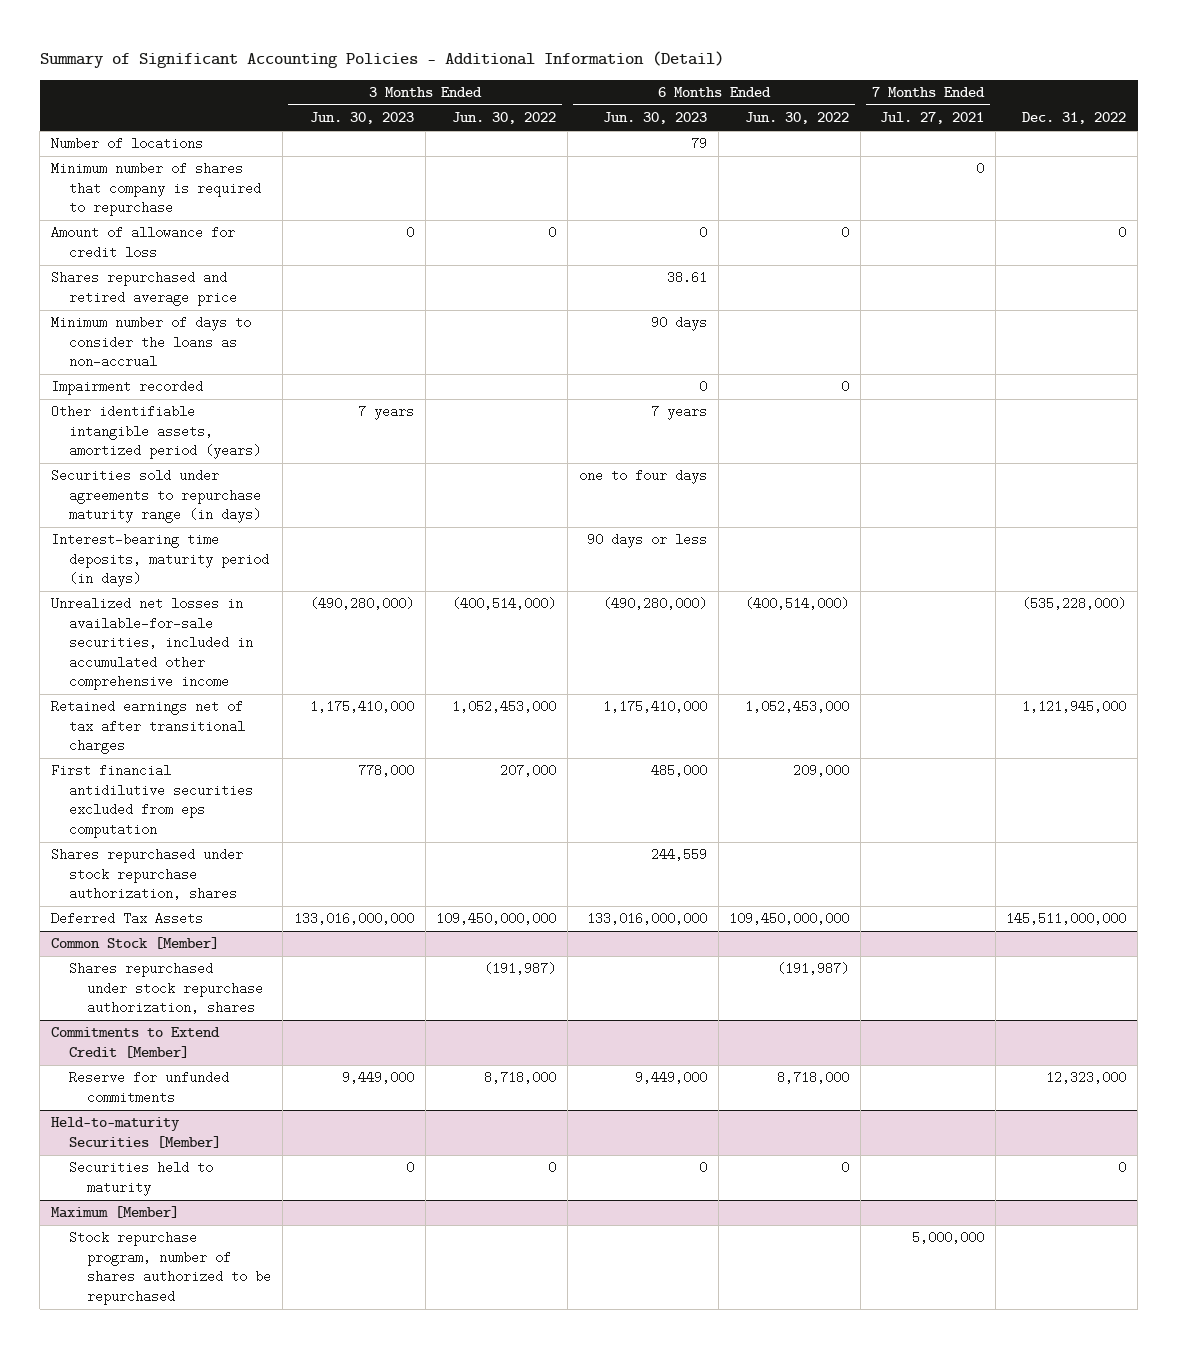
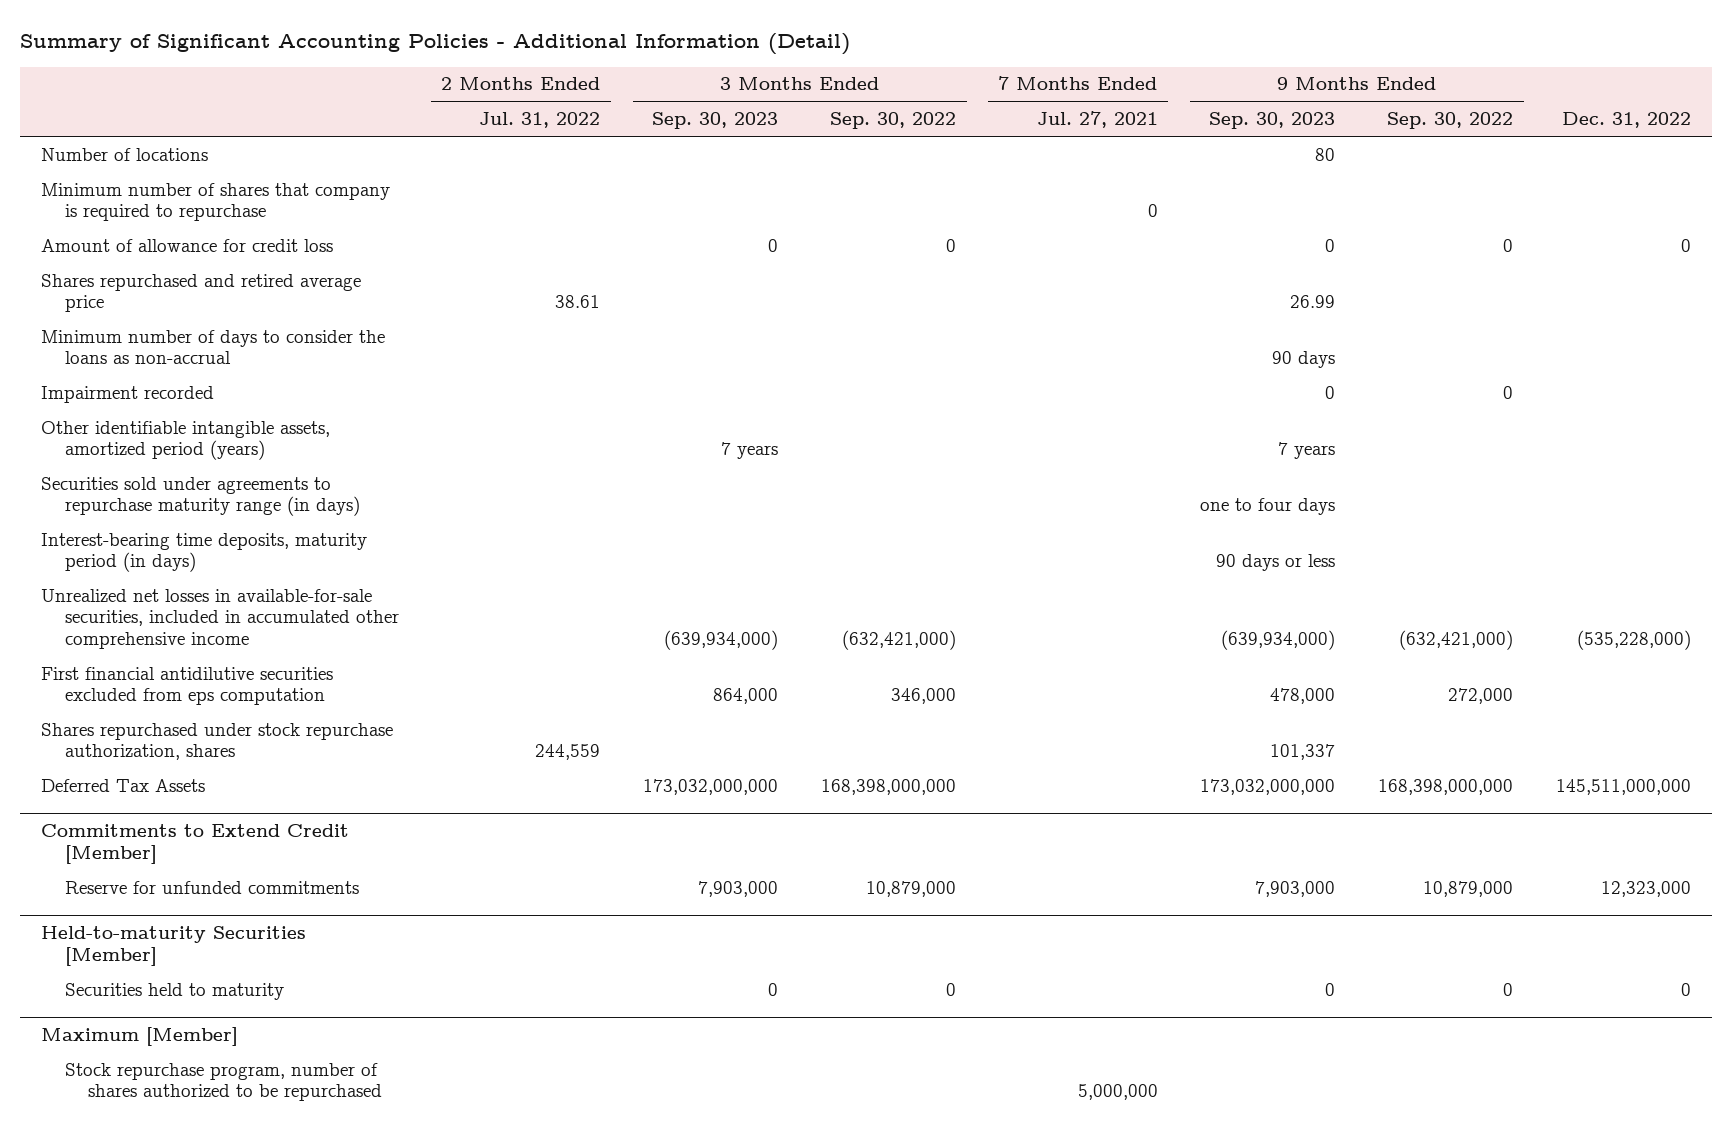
- | 3 Months Ended Jun. 30, 2023 | 3 Months Ended Jun. 30, 2022 | 6 Months Ended Jun. 30, 2023 | 6 Months Ended Jun. 30, 2022 | 7 Months Ended Jul. 27, 2021 | Dec. 31, 2022
+ | 2 Months Ended Jul. 31, 2022 | 3 Months Ended Sep. 30, 2023 | 3 Months Ended Sep. 30, 2022 | 7 Months Ended Jul. 27, 2021 | 9 Months Ended Sep. 30, 2023 | 9 Months Ended Sep. 30, 2022 | Dec. 31, 2022
- Retained earnings net of tax after transitional charges | 1,175,410,000 | 1,052,453,000 | 1,175,410,000 | 1,052,453,000 | | 1,121,945,000
- Common Stock [Member]
- Shares repurchased under stock repurchase authorization, shares | | (191,987) | | (191,987) | |

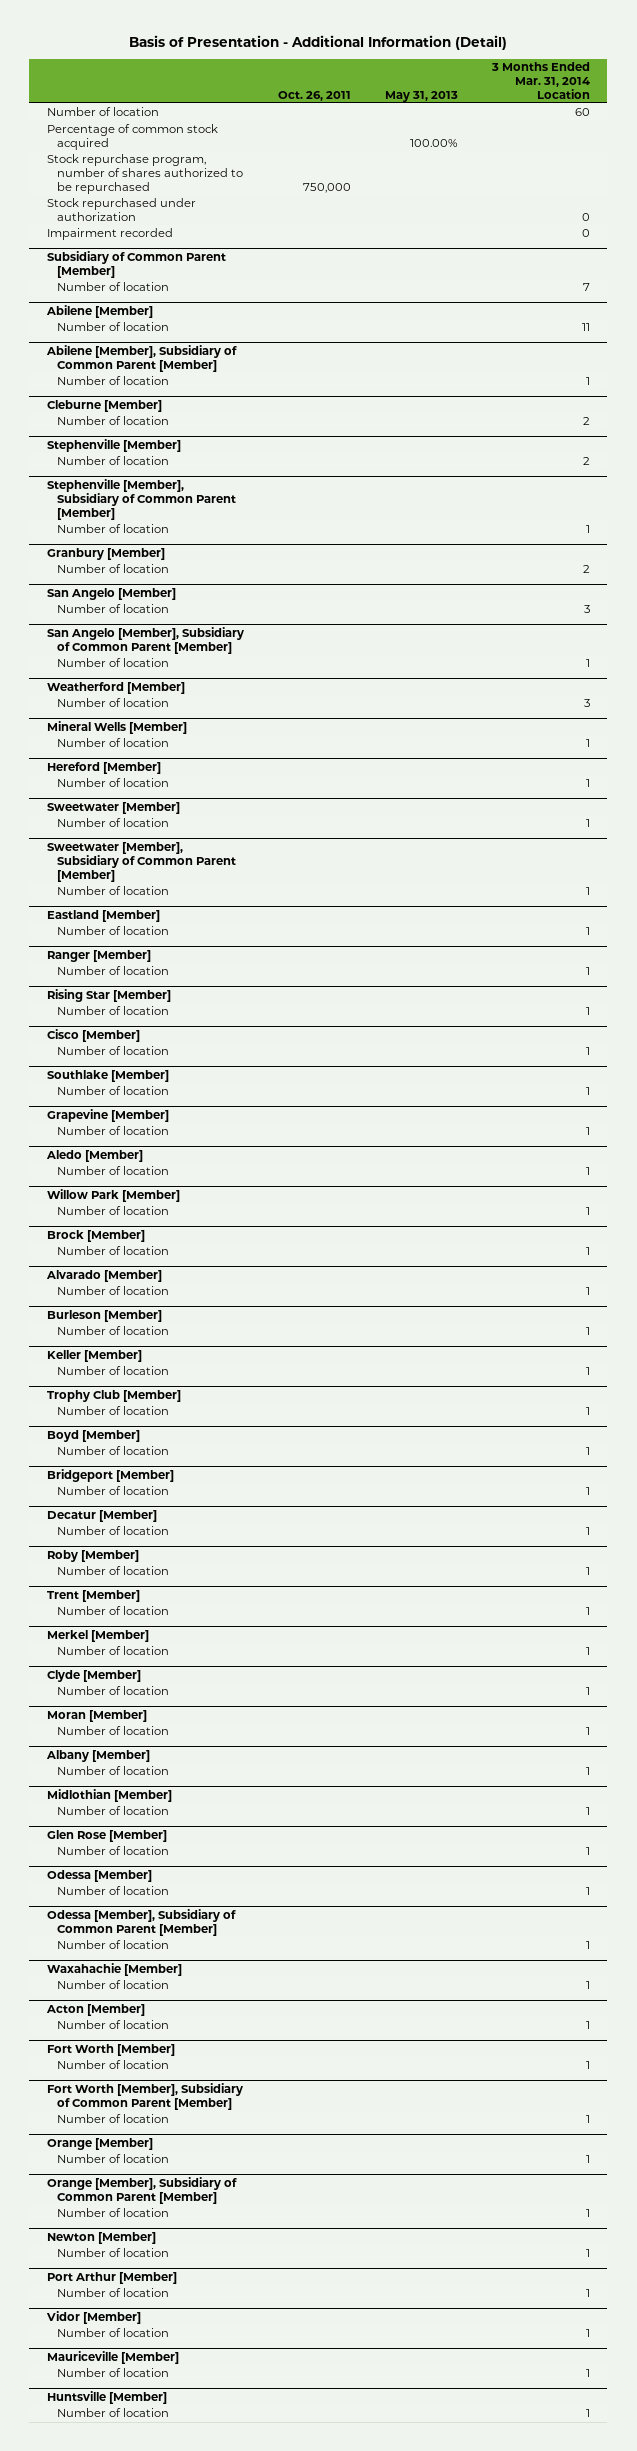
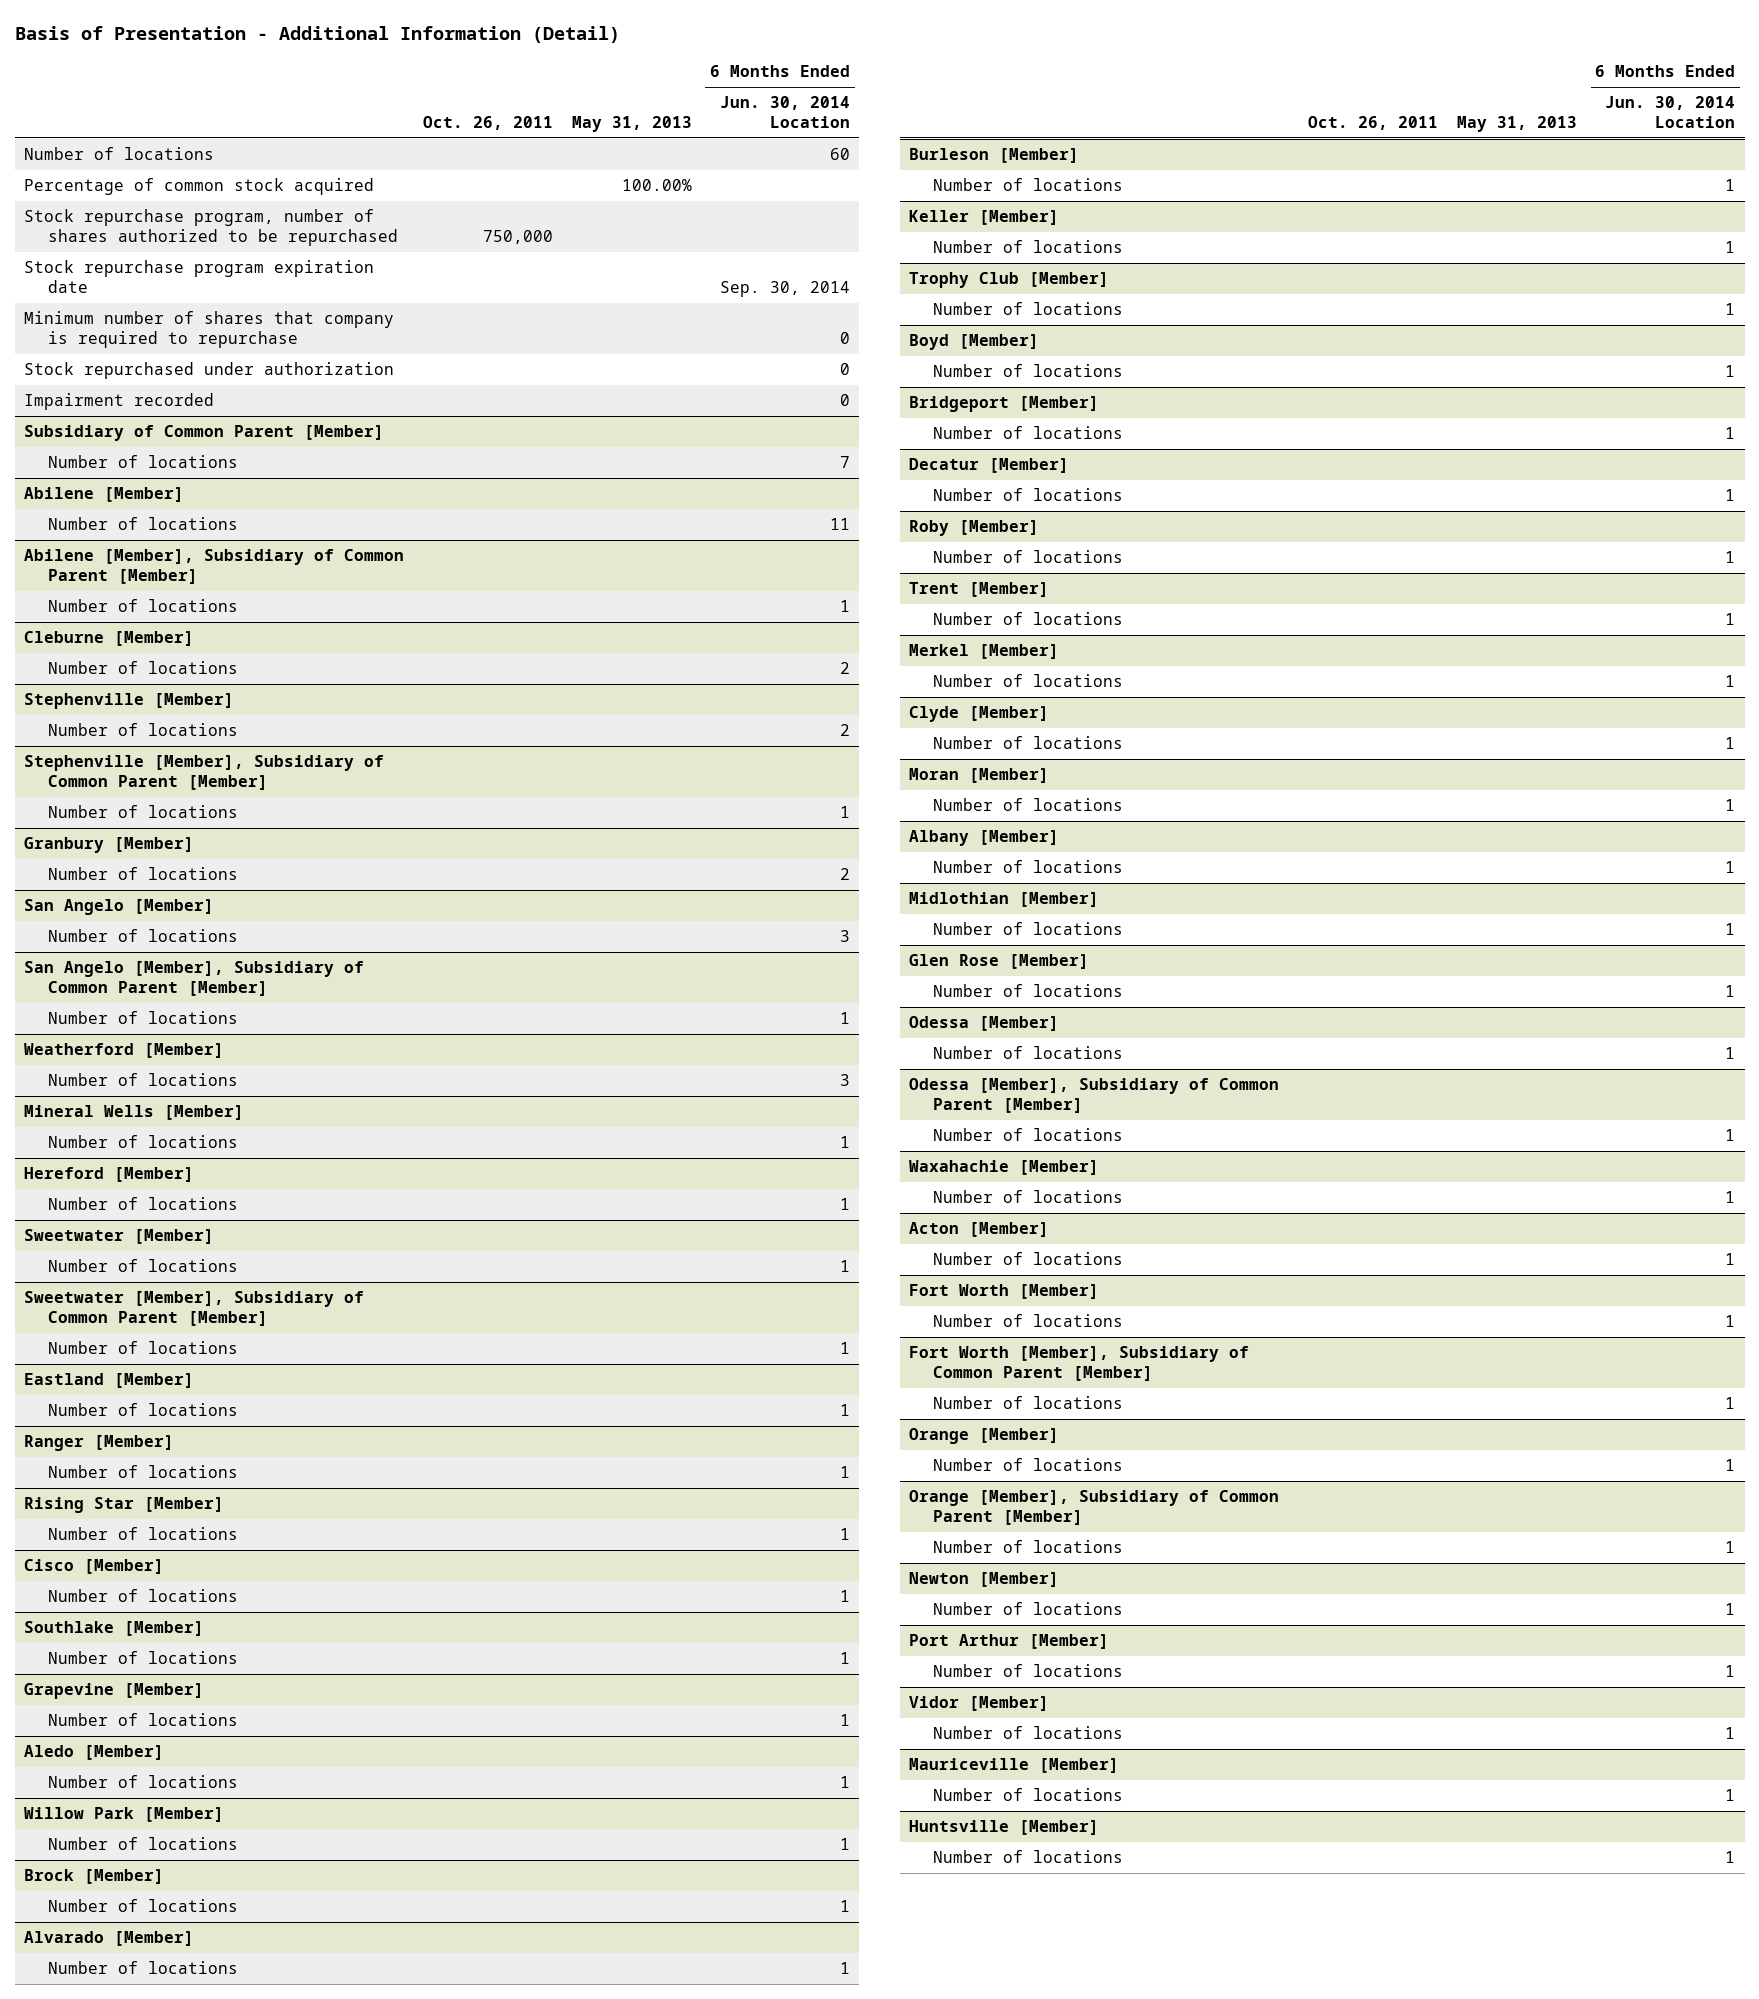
- | Oct. 26, 2011 | May 31, 2013 | 3 Months Ended Mar. 31, 2014 Location
+ | Oct. 26, 2011 | May 31, 2013 | 6 Months Ended Jun. 30, 2014 Location
- Number of location | | | 60
+ Number of locations | | | 60
+ Stock repurchase program expiration date | | | Sep. 30, 2014
+ Minimum number of shares that company is required to repurchase | | | 0
@ Subsidiary of Common Parent [Member]
- Number of location | | | 7
+ Number of locations | | | 7
@ Abilene [Member]
- Number of location | | | 11
+ Number of locations | | | 11
@ Abilene [Member], Subsidiary of Common Parent [Member]
- Number of location | | | 1
+ Number of locations | | | 1
@ Cleburne [Member]
- Number of location | | | 2
+ Number of locations | | | 2
@ Stephenville [Member]
- Number of location | | | 2
+ Number of locations | | | 2
@ Stephenville [Member], Subsidiary of Common Parent [Member]
- Number of location | | | 1
+ Number of locations | | | 1
@ Granbury [Member]
- Number of location | | | 2
+ Number of locations | | | 2
@ San Angelo [Member]
- Number of location | | | 3
+ Number of locations | | | 3
@ San Angelo [Member], Subsidiary of Common Parent [Member]
- Number of location | | | 1
+ Number of locations | | | 1
@ Weatherford [Member]
- Number of location | | | 3
+ Number of locations | | | 3
@ Mineral Wells [Member]
- Number of location | | | 1
+ Number of locations | | | 1
@ Hereford [Member]
- Number of location | | | 1
+ Number of locations | | | 1
@ Sweetwater [Member]
- Number of location | | | 1
+ Number of locations | | | 1
@ Sweetwater [Member], Subsidiary of Common Parent [Member]
- Number of location | | | 1
+ Number of locations | | | 1
@ Eastland [Member]
- Number of location | | | 1
+ Number of locations | | | 1
@ Ranger [Member]
- Number of location | | | 1
+ Number of locations | | | 1
@ Rising Star [Member]
- Number of location | | | 1
+ Number of locations | | | 1
@ Cisco [Member]
- Number of location | | | 1
+ Number of locations | | | 1
@ Southlake [Member]
- Number of location | | | 1
+ Number of locations | | | 1
@ Grapevine [Member]
- Number of location | | | 1
+ Number of locations | | | 1
@ Aledo [Member]
- Number of location | | | 1
+ Number of locations | | | 1
@ Willow Park [Member]
- Number of location | | | 1
+ Number of locations | | | 1
@ Brock [Member]
- Number of location | | | 1
+ Number of locations | | | 1
@ Alvarado [Member]
- Number of location | | | 1
+ Number of locations | | | 1
@ Burleson [Member]
- Number of location | | | 1
+ Number of locations | | | 1
@ Keller [Member]
- Number of location | | | 1
+ Number of locations | | | 1
@ Trophy Club [Member]
- Number of location | | | 1
+ Number of locations | | | 1
@ Boyd [Member]
- Number of location | | | 1
+ Number of locations | | | 1
@ Bridgeport [Member]
- Number of location | | | 1
+ Number of locations | | | 1
@ Decatur [Member]
- Number of location | | | 1
+ Number of locations | | | 1
@ Roby [Member]
- Number of location | | | 1
+ Number of locations | | | 1
@ Trent [Member]
- Number of location | | | 1
+ Number of locations | | | 1
@ Merkel [Member]
- Number of location | | | 1
+ Number of locations | | | 1
@ Clyde [Member]
- Number of location | | | 1
+ Number of locations | | | 1
@ Moran [Member]
- Number of location | | | 1
+ Number of locations | | | 1
@ Albany [Member]
- Number of location | | | 1
+ Number of locations | | | 1
@ Midlothian [Member]
- Number of location | | | 1
+ Number of locations | | | 1
@ Glen Rose [Member]
- Number of location | | | 1
+ Number of locations | | | 1
@ Odessa [Member]
- Number of location | | | 1
+ Number of locations | | | 1
@ Odessa [Member], Subsidiary of Common Parent [Member]
- Number of location | | | 1
+ Number of locations | | | 1
@ Waxahachie [Member]
- Number of location | | | 1
+ Number of locations | | | 1
@ Acton [Member]
- Number of location | | | 1
+ Number of locations | | | 1
@ Fort Worth [Member]
- Number of location | | | 1
+ Number of locations | | | 1
@ Fort Worth [Member], Subsidiary of Common Parent [Member]
- Number of location | | | 1
+ Number of locations | | | 1
@ Orange [Member]
- Number of location | | | 1
+ Number of locations | | | 1
@ Orange [Member], Subsidiary of Common Parent [Member]
- Number of location | | | 1
+ Number of locations | | | 1
@ Newton [Member]
- Number of location | | | 1
+ Number of locations | | | 1
@ Port Arthur [Member]
- Number of location | | | 1
+ Number of locations | | | 1
@ Vidor [Member]
- Number of location | | | 1
+ Number of locations | | | 1
@ Mauriceville [Member]
- Number of location | | | 1
+ Number of locations | | | 1
@ Huntsville [Member]
- Number of location | | | 1
+ Number of locations | | | 1

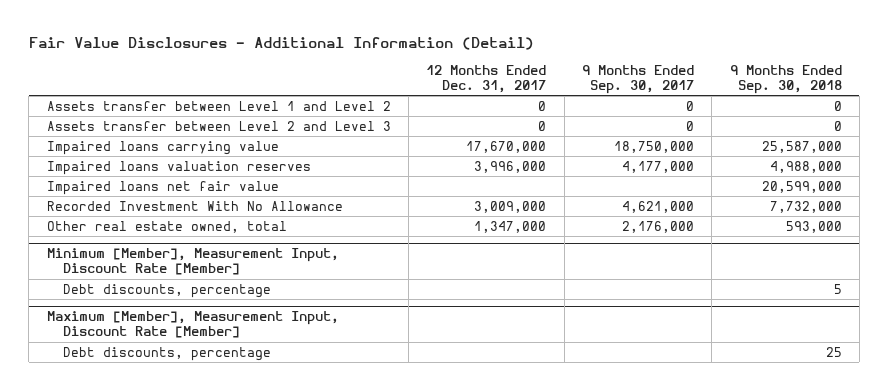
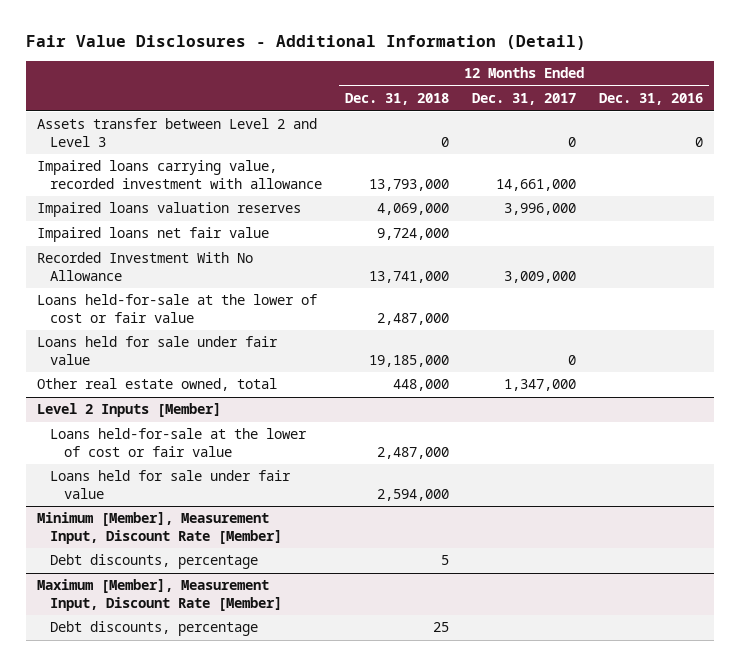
- | 12 Months Ended Dec. 31, 2017 | 9 Months Ended Sep. 30, 2017 | 9 Months Ended Sep. 30, 2018
+ | 12 Months Ended Dec. 31, 2018 | 12 Months Ended Dec. 31, 2017 | 12 Months Ended Dec. 31, 2016
- Assets transfer between Level 1 and Level 2 | 0 | 0 | 0
- Impaired loans carrying value | 17,670,000 | 18,750,000 | 25,587,000
+ Impaired loans carrying value, recorded investment with allowance | 13,793,000 | 14,661,000 |
+ Loans held-for-sale at the lower of cost or fair value | 2,487,000 | |
+ Loans held for sale under fair value | 19,185,000 | 0 |
+ Level 2 Inputs [Member]
+ Loans held-for-sale at the lower of cost or fair value | 2,487,000 | |
+ Loans held for sale under fair value | 2,594,000 | |

